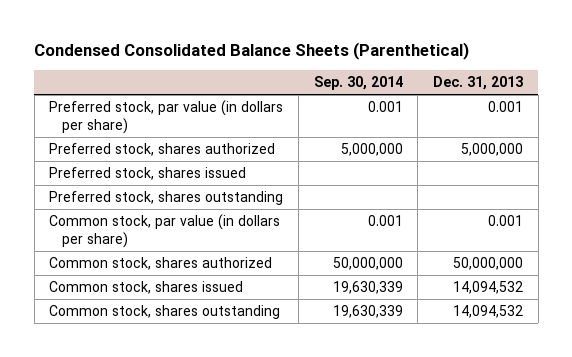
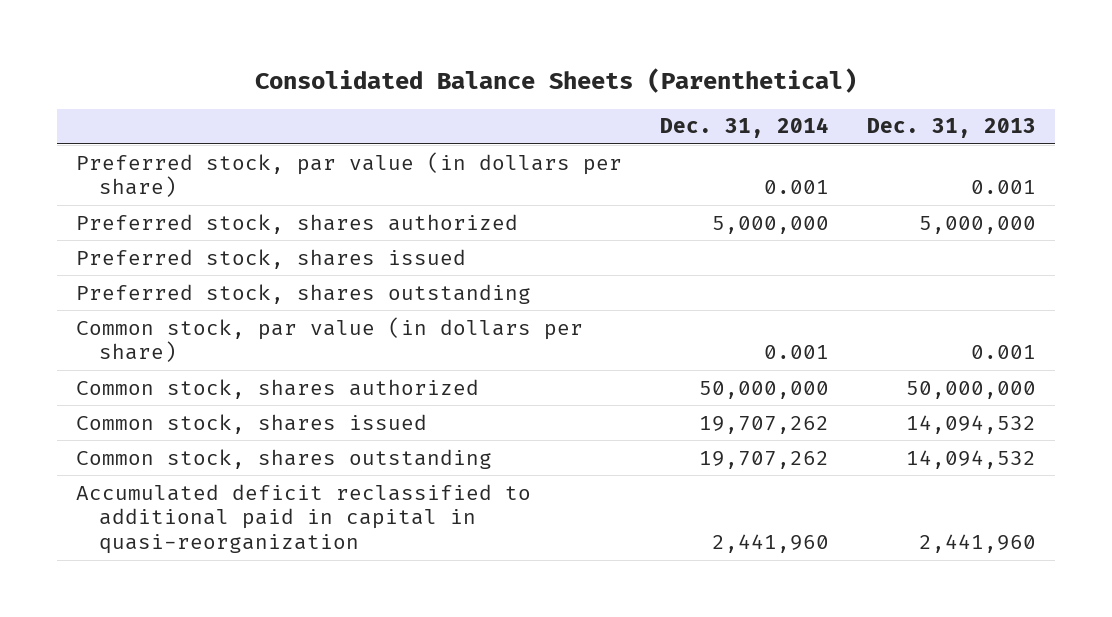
- Condensed Consolidated Balance Sheets (Parenthetical)
+ Consolidated Balance Sheets (Parenthetical)
- | Sep. 30, 2014 | Dec. 31, 2013
+ | Dec. 31, 2014 | Dec. 31, 2013
+ Accumulated deficit reclassified to additional paid in capital in quasi-reorganization | 2,441,960 | 2,441,960

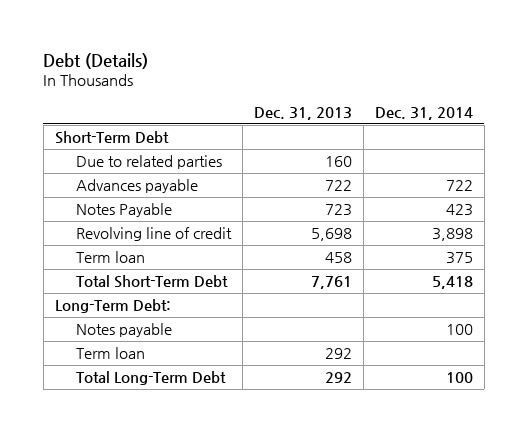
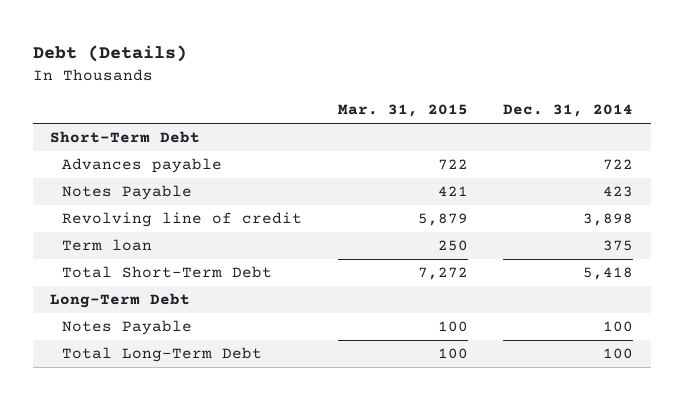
- | Dec. 31, 2013 | Dec. 31, 2014
+ | Mar. 31, 2015 | Dec. 31, 2014
- Due to related parties | 160 |
- Long-Term Debt:
- Notes payable | | 100
- Term loan | 292 |
+ Long-Term Debt
+ Notes Payable | 100 | 100

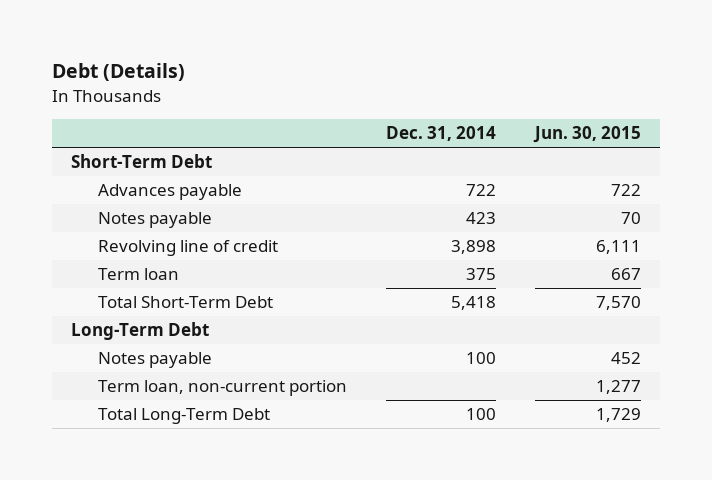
- | Mar. 31, 2015 | Dec. 31, 2014
+ | Dec. 31, 2014 | Jun. 30, 2015
- Notes Payable | 421 | 423
+ Notes payable | 423 | 70
- Notes Payable | 100 | 100
+ Notes payable | 100 | 452
+ Term loan, non-current portion | | 1,277

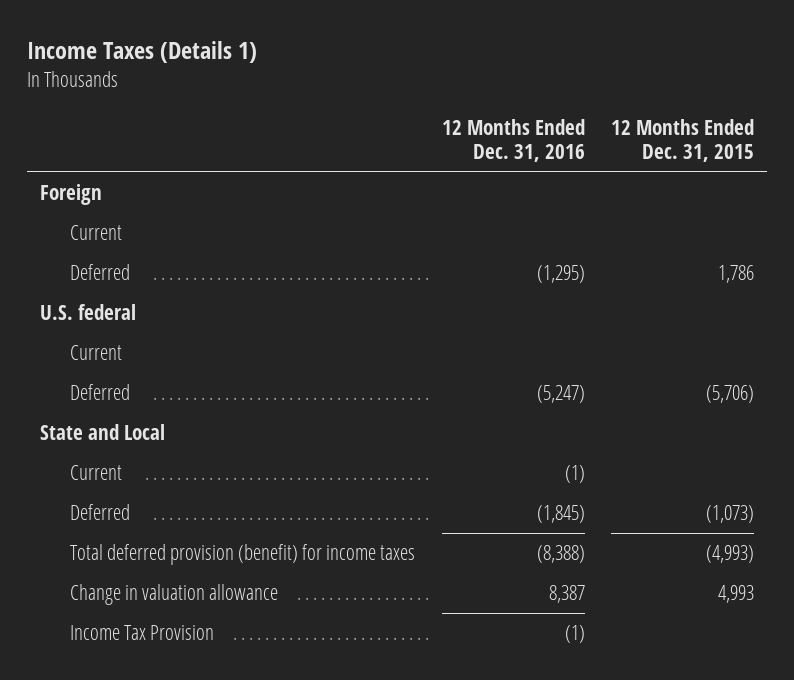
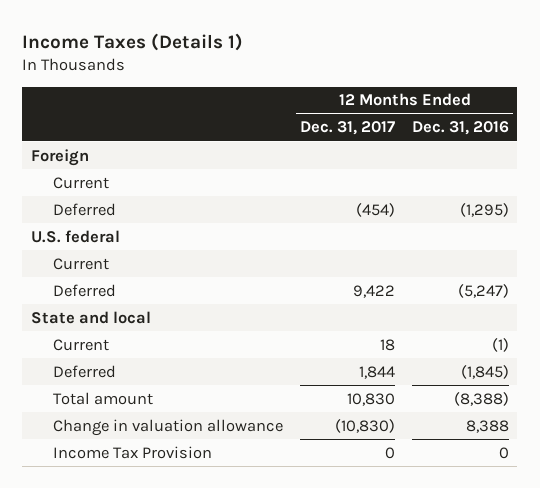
- | 12 Months Ended Dec. 31, 2016 | 12 Months Ended Dec. 31, 2015
+ | 12 Months Ended Dec. 31, 2017 | 12 Months Ended Dec. 31, 2016
- State and Local
+ State and local
- Total deferred provision (benefit) for income taxes | (8,388) | (4,993)
- Change in valuation allowance | 8,387 | 4,993
- Income Tax Provision | (1) |
+ Total amount | 10,830 | (8,388)
+ Change in valuation allowance | (10,830) | 8,388
+ Income Tax Provision | 0 | 0

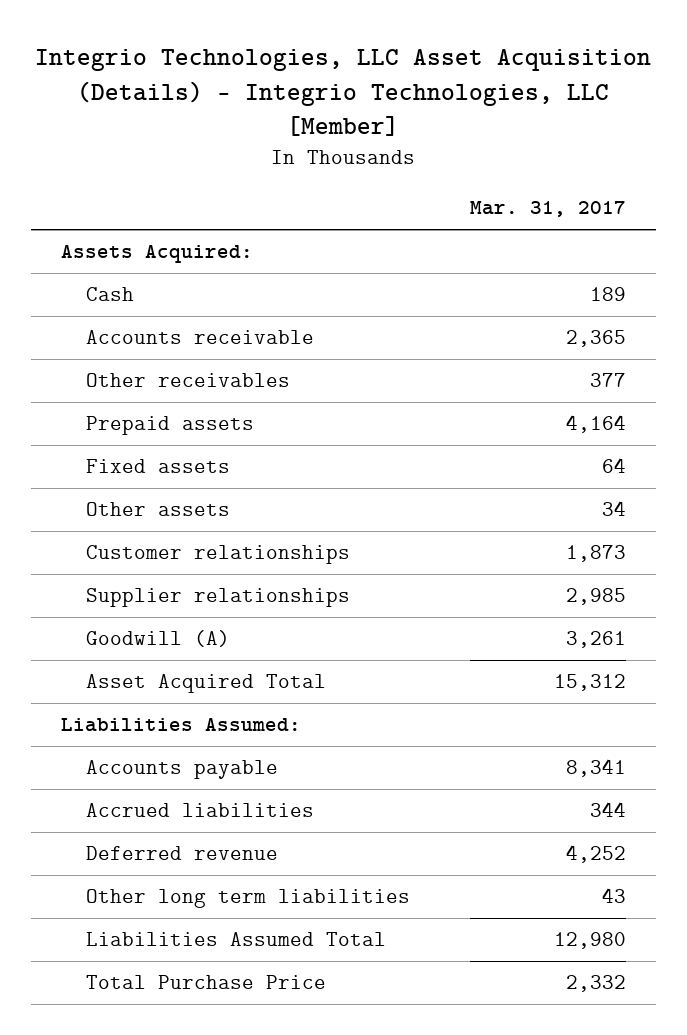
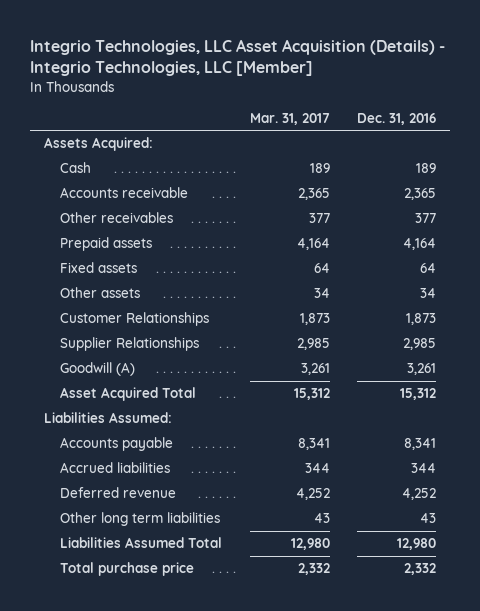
- | Mar. 31, 2017
+ | Mar. 31, 2017 | Dec. 31, 2016
- Customer relationships | 1,873
- Supplier relationships | 2,985
+ Customer Relationships | 1,873 | 1,873
+ Supplier Relationships | 2,985 | 2,985
- Total Purchase Price | 2,332
+ Total purchase price | 2,332 | 2,332

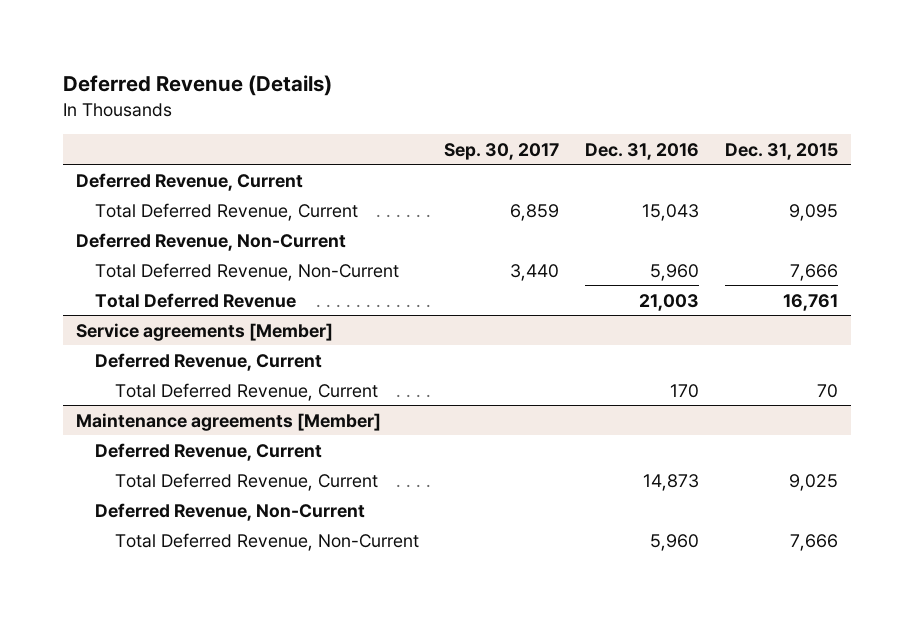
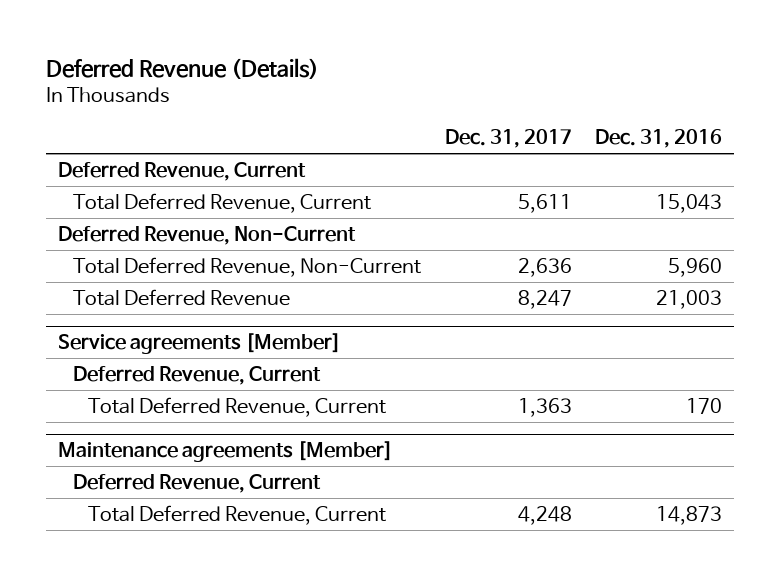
- | Sep. 30, 2017 | Dec. 31, 2016 | Dec. 31, 2015
+ | Dec. 31, 2017 | Dec. 31, 2016
@ Maintenance agreements [Member]
- Deferred Revenue, Non-Current
- Total Deferred Revenue, Non-Current | | 5,960 | 7,666

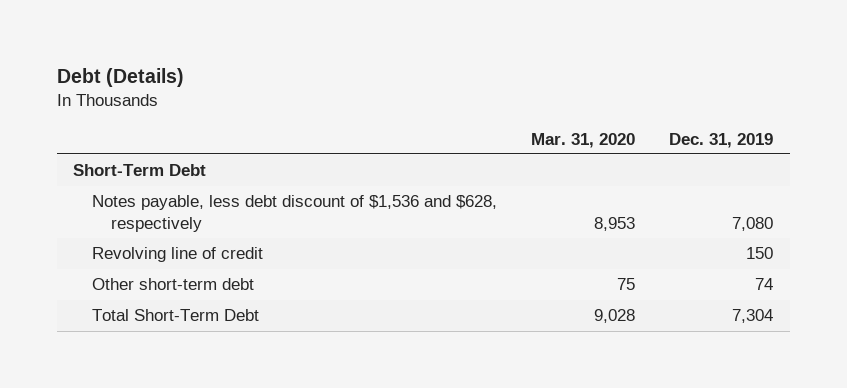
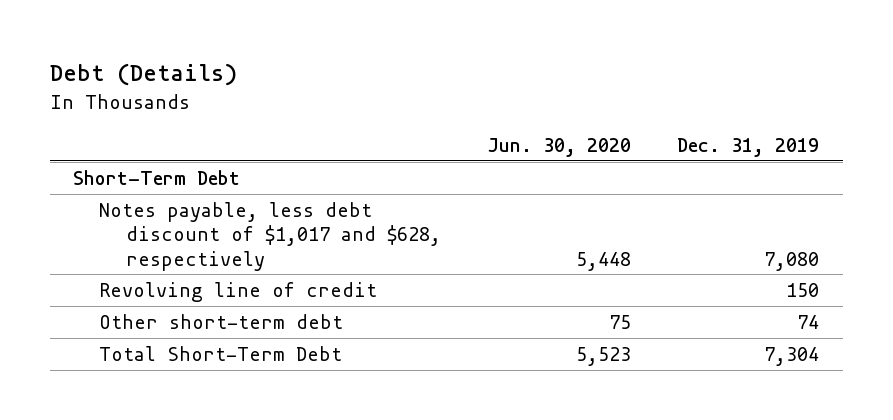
- | Mar. 31, 2020 | Dec. 31, 2019
+ | Jun. 30, 2020 | Dec. 31, 2019
- Notes payable, less debt discount of $1,536 and $628, respectively | 8,953 | 7,080
+ Notes payable, less debt discount of $1,017 and $628, respectively | 5,448 | 7,080

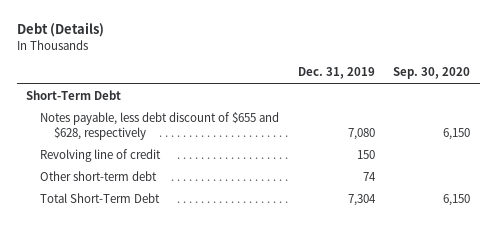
- | Jun. 30, 2020 | Dec. 31, 2019
+ | Dec. 31, 2019 | Sep. 30, 2020
- Notes payable, less debt discount of $1,017 and $628, respectively | 5,448 | 7,080
+ Notes payable, less debt discount of $655 and $628, respectively | 7,080 | 6,150

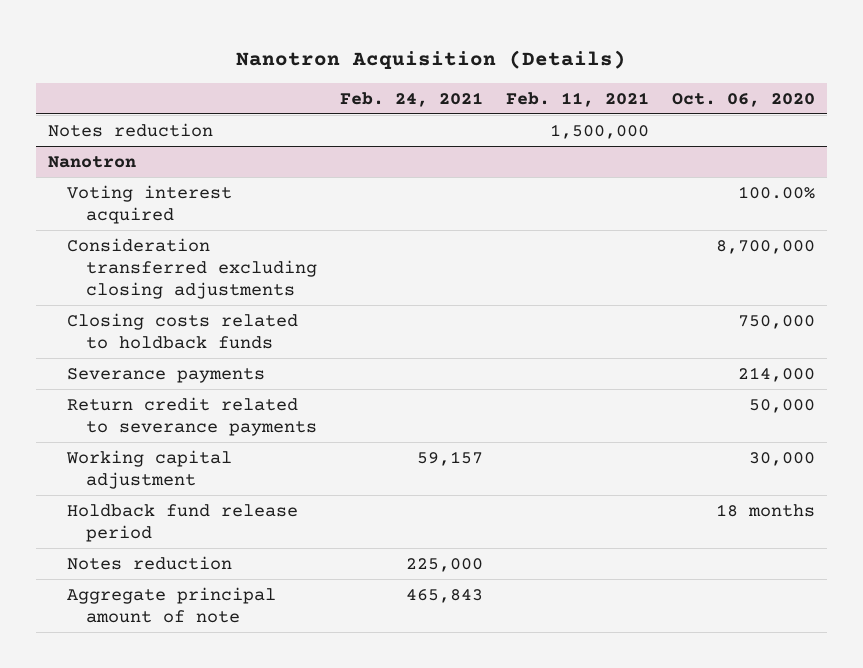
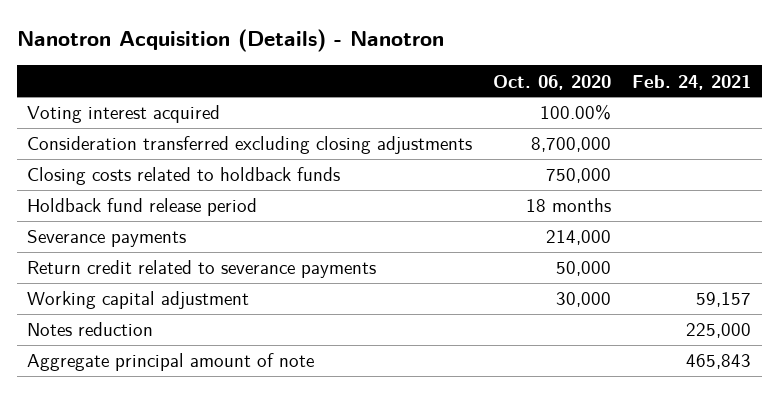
- Nanotron Acquisition (Details)
+ Nanotron Acquisition (Details) - Nanotron
- | Feb. 24, 2021 | Feb. 11, 2021 | Oct. 06, 2020
+ | Oct. 06, 2020 | Feb. 24, 2021
- Notes reduction | | 1,500,000 |
- Nanotron
+ Holdback fund release period | 18 months |
- Holdback fund release period | | | 18 months

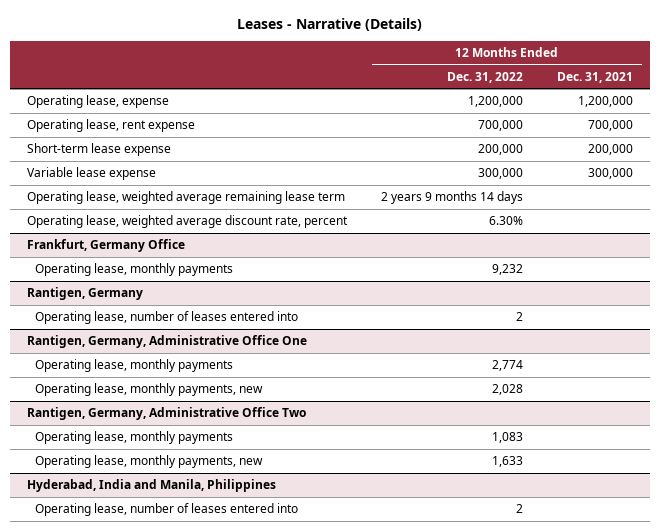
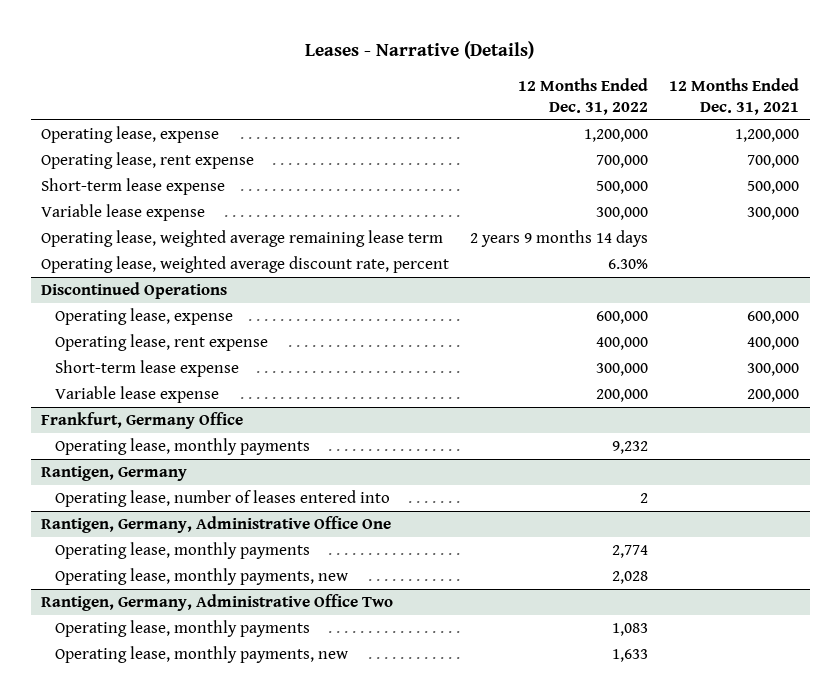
- Short-term lease expense | 200,000 | 200,000
+ Short-term lease expense | 500,000 | 500,000
+ Discontinued Operations
+ Operating lease, expense | 600,000 | 600,000
+ Operating lease, rent expense | 400,000 | 400,000
+ Short-term lease expense | 300,000 | 300,000
+ Variable lease expense | 200,000 | 200,000
- Hyderabad, India and Manila, Philippines
- Operating lease, number of leases entered into | 2 |

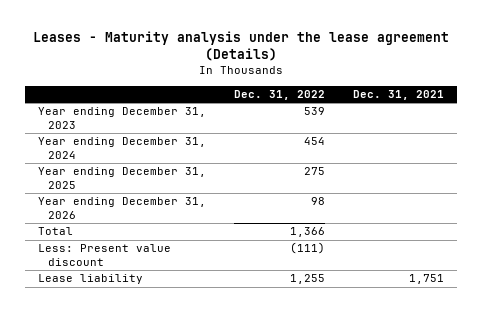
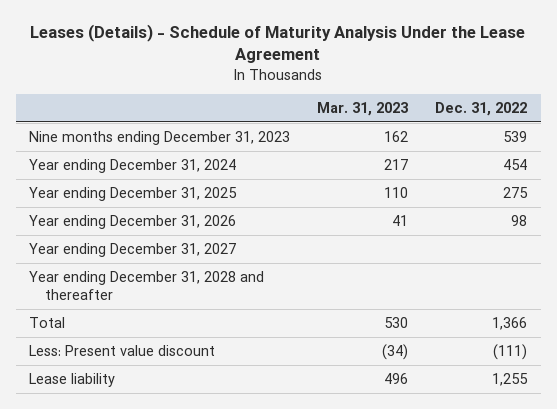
- Leases - Maturity analysis under the lease agreement (Details)
+ Leases (Details) - Schedule of Maturity Analysis Under the Lease Agreement
- | Dec. 31, 2022 | Dec. 31, 2021
+ | Mar. 31, 2023 | Dec. 31, 2022
- Year ending December 31, 2023 | 539 |
+ Nine months ending December 31, 2023 | 162 | 539
+ Year ending December 31, 2027
+ Year ending December 31, 2028 and thereafter

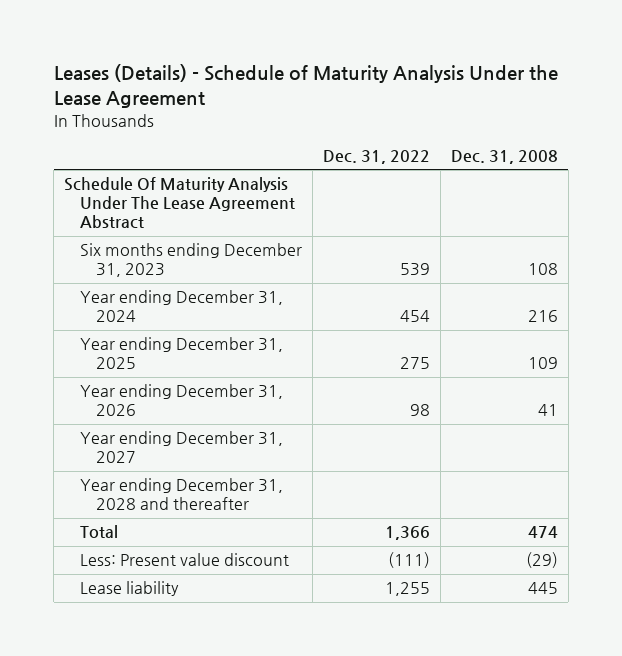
- | Mar. 31, 2023 | Dec. 31, 2022
+ | Dec. 31, 2022 | Dec. 31, 2008
- Nine months ending December 31, 2023 | 162 | 539
+ Schedule Of Maturity Analysis Under The Lease Agreement Abstract
+ Six months ending December 31, 2023 | 539 | 108

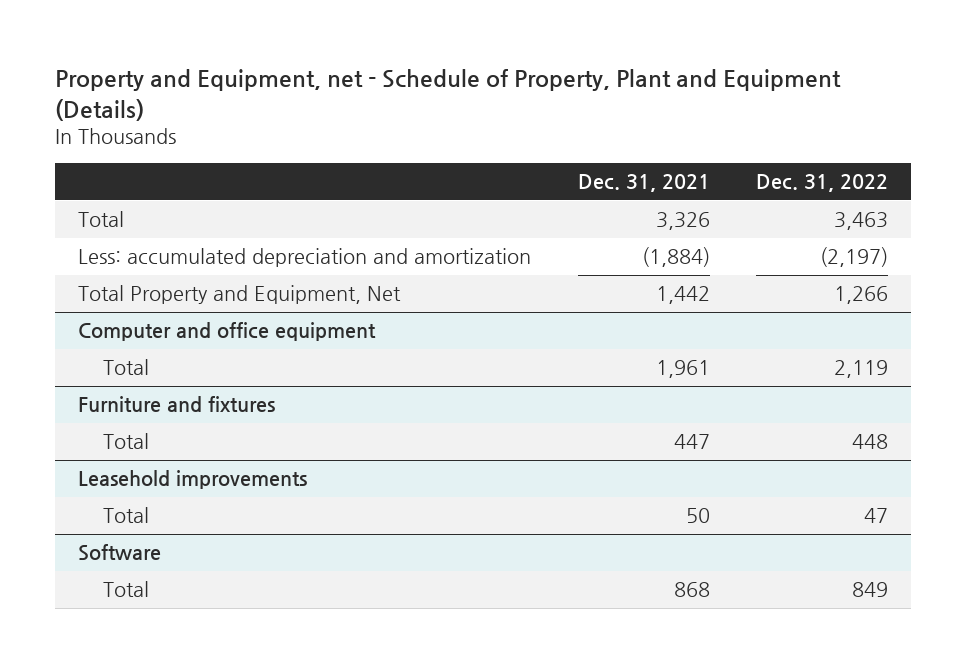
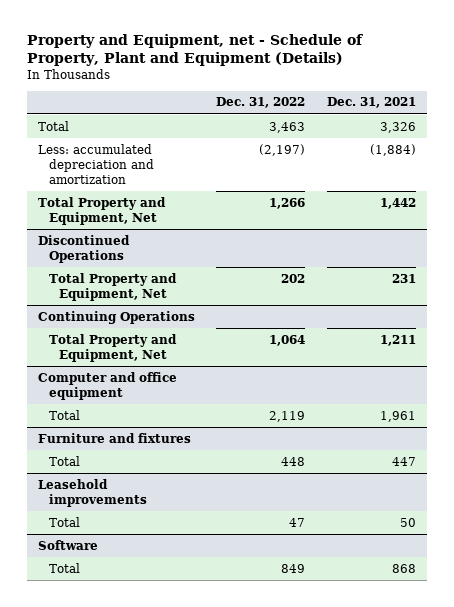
- | Dec. 31, 2021 | Dec. 31, 2022
+ | Dec. 31, 2022 | Dec. 31, 2021
+ Discontinued Operations
+ Total Property and Equipment, Net | 202 | 231
+ Continuing Operations
+ Total Property and Equipment, Net | 1,064 | 1,211

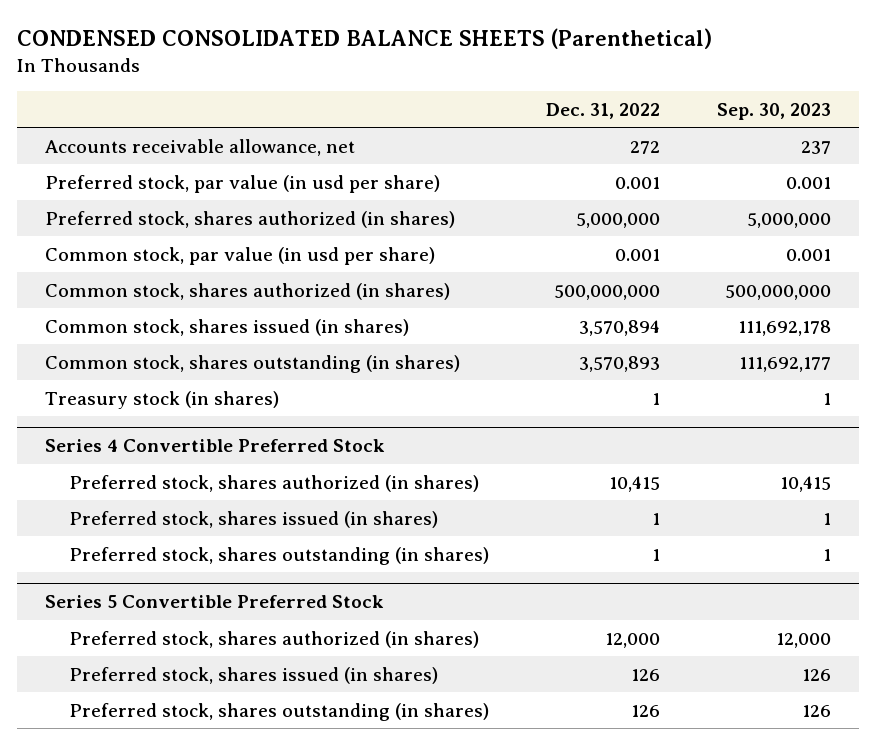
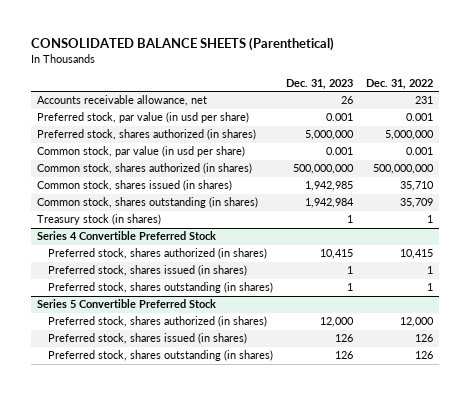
- CONDENSED CONSOLIDATED BALANCE SHEETS (Parenthetical)
+ CONSOLIDATED BALANCE SHEETS (Parenthetical)
- | Dec. 31, 2022 | Sep. 30, 2023
+ | Dec. 31, 2023 | Dec. 31, 2022
- Accounts receivable allowance, net | 272 | 237
+ Accounts receivable allowance, net | 26 | 231
- Common stock, shares issued (in shares) | 3,570,894 | 111,692,178
- Common stock, shares outstanding (in shares) | 3,570,893 | 111,692,177
+ Common stock, shares issued (in shares) | 1,942,985 | 35,710
+ Common stock, shares outstanding (in shares) | 1,942,984 | 35,709

